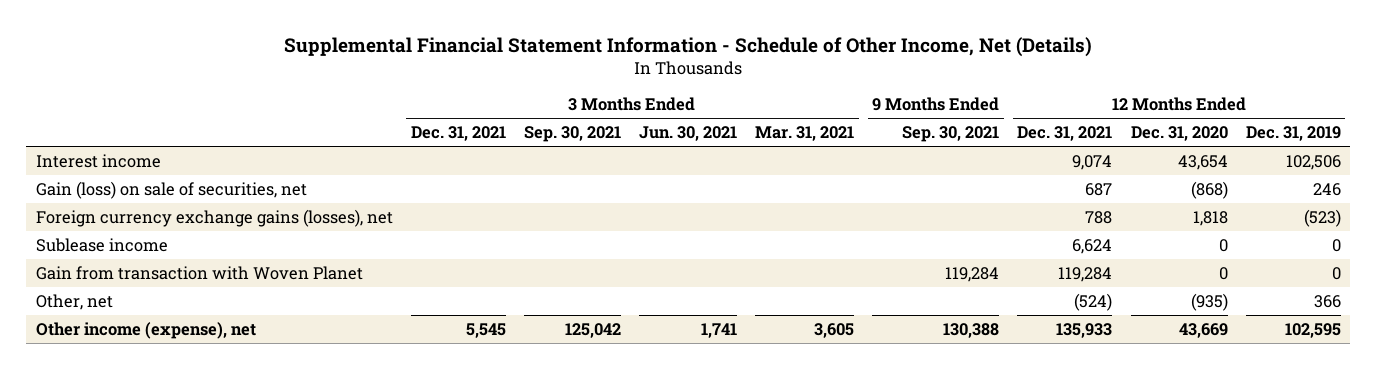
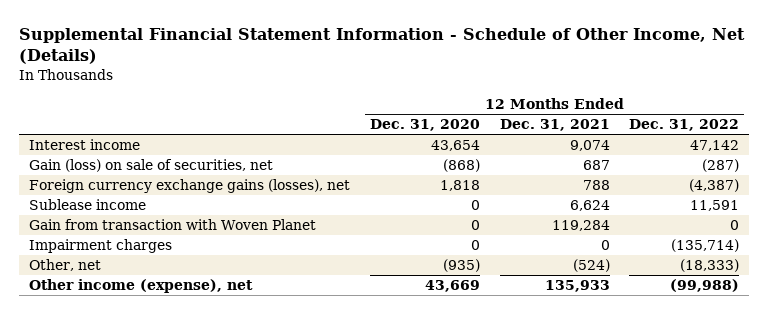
- | 3 Months Ended Dec. 31, 2021 | 3 Months Ended Sep. 30, 2021 | 3 Months Ended Jun. 30, 2021 | 3 Months Ended Mar. 31, 2021 | 9 Months Ended Sep. 30, 2021 | 12 Months Ended Dec. 31, 2021 | 12 Months Ended Dec. 31, 2020 | 12 Months Ended Dec. 31, 2019
+ | 12 Months Ended Dec. 31, 2020 | 12 Months Ended Dec. 31, 2021 | 12 Months Ended Dec. 31, 2022
+ Impairment charges | 0 | 0 | (135,714)

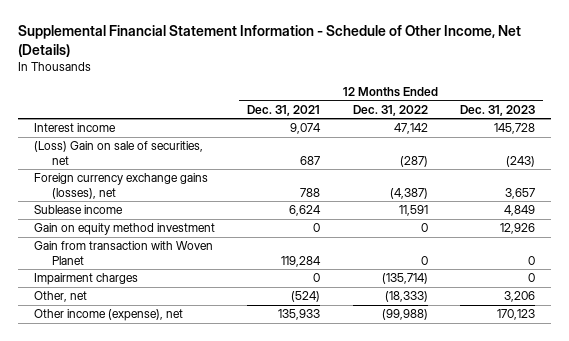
- | 12 Months Ended Dec. 31, 2020 | 12 Months Ended Dec. 31, 2021 | 12 Months Ended Dec. 31, 2022
+ | 12 Months Ended Dec. 31, 2021 | 12 Months Ended Dec. 31, 2022 | 12 Months Ended Dec. 31, 2023
- Gain (loss) on sale of securities, net | (868) | 687 | (287)
+ (Loss) Gain on sale of securities, net | 687 | (287) | (243)
+ Gain on equity method investment | 0 | 0 | 12,926

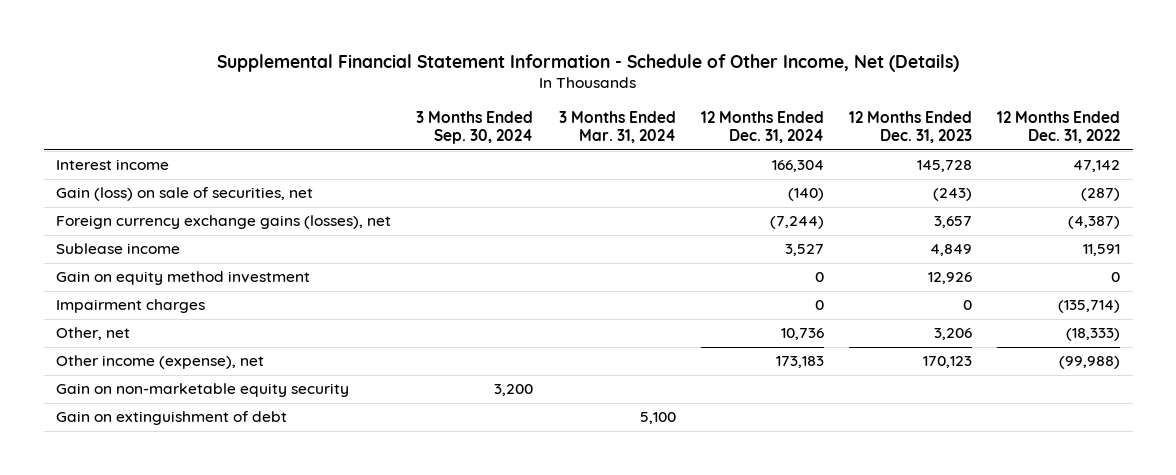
- | 12 Months Ended Dec. 31, 2021 | 12 Months Ended Dec. 31, 2022 | 12 Months Ended Dec. 31, 2023
+ | 3 Months Ended Sep. 30, 2024 | 3 Months Ended Mar. 31, 2024 | 12 Months Ended Dec. 31, 2024 | 12 Months Ended Dec. 31, 2023 | 12 Months Ended Dec. 31, 2022
- (Loss) Gain on sale of securities, net | 687 | (287) | (243)
+ Gain (loss) on sale of securities, net | | | (140) | (243) | (287)
- Gain from transaction with Woven Planet | 119,284 | 0 | 0
+ Gain on non-marketable equity security | 3,200 | | | |
+ Gain on extinguishment of debt | | 5,100 | | |

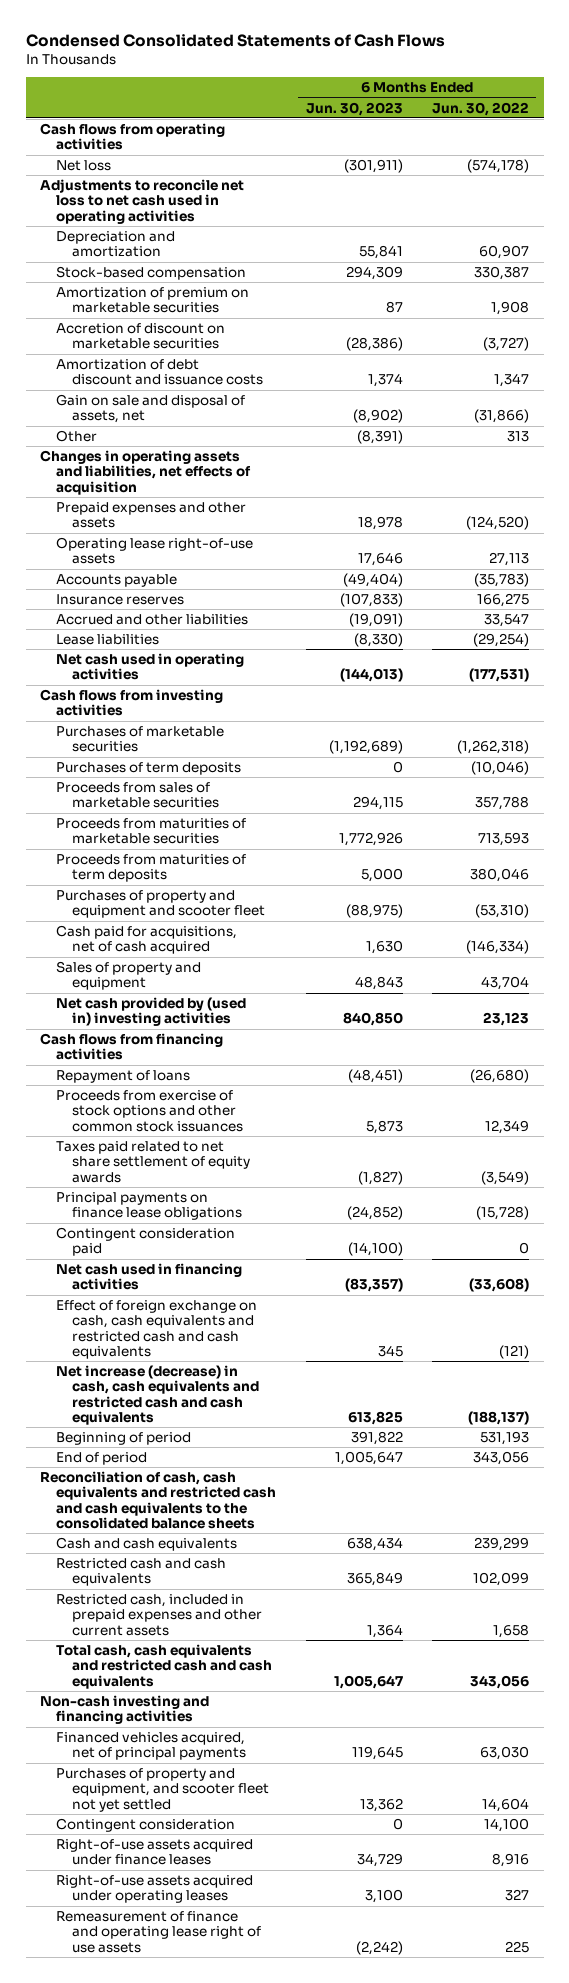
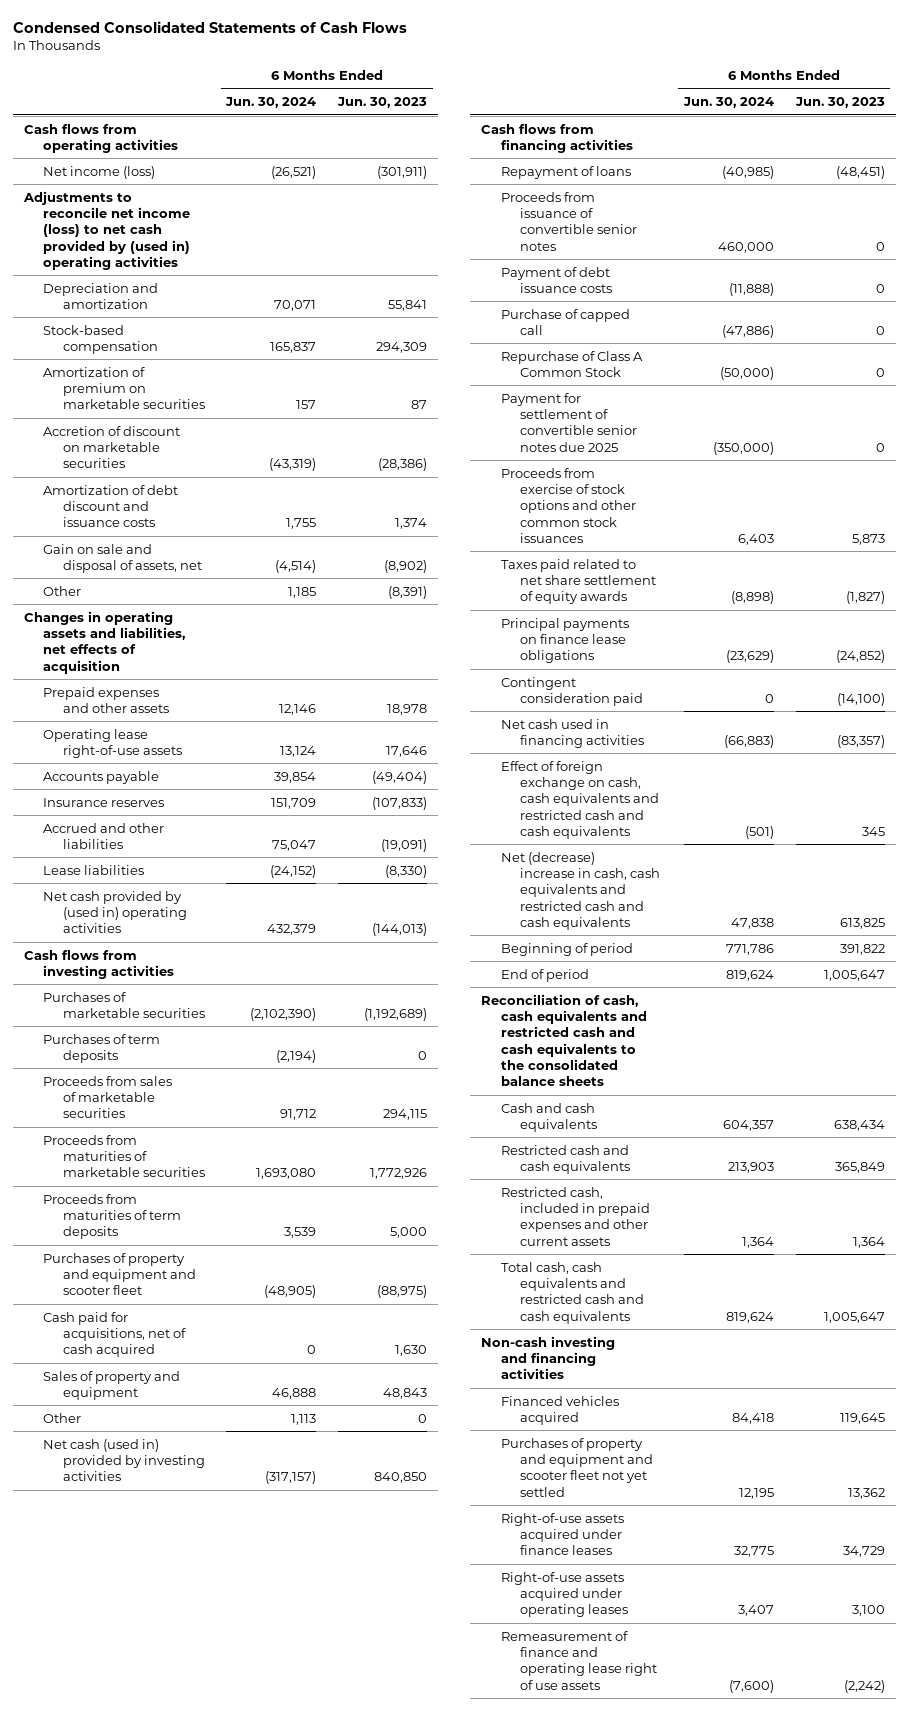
- | 6 Months Ended Jun. 30, 2023 | 6 Months Ended Jun. 30, 2022
+ | 6 Months Ended Jun. 30, 2024 | 6 Months Ended Jun. 30, 2023
- Net loss | (301,911) | (574,178)
- Adjustments to reconcile net loss to net cash used in operating activities
+ Net income (loss) | (26,521) | (301,911)
+ Adjustments to reconcile net income (loss) to net cash provided by (used in) operating activities
- Net cash used in operating activities | (144,013) | (177,531)
+ Net cash provided by (used in) operating activities | 432,379 | (144,013)
- Net cash provided by (used in) investing activities | 840,850 | 23,123
+ Other | 1,113 | 0
+ Net cash (used in) provided by investing activities | (317,157) | 840,850
+ Proceeds from issuance of convertible senior notes | 460,000 | 0
+ Payment of debt issuance costs | (11,888) | 0
+ Purchase of capped call | (47,886) | 0
+ Repurchase of Class A Common Stock | (50,000) | 0
+ Payment for settlement of convertible senior notes due 2025 | (350,000) | 0
- Net increase (decrease) in cash, cash equivalents and restricted cash and cash equivalents | 613,825 | (188,137)
+ Net (decrease) increase in cash, cash equivalents and restricted cash and cash equivalents | 47,838 | 613,825
- Financed vehicles acquired, net of principal payments | 119,645 | 63,030
- Purchases of property and equipment, and scooter fleet not yet settled | 13,362 | 14,604
- Contingent consideration | 0 | 14,100
+ Financed vehicles acquired | 84,418 | 119,645
+ Purchases of property and equipment and scooter fleet not yet settled | 12,195 | 13,362

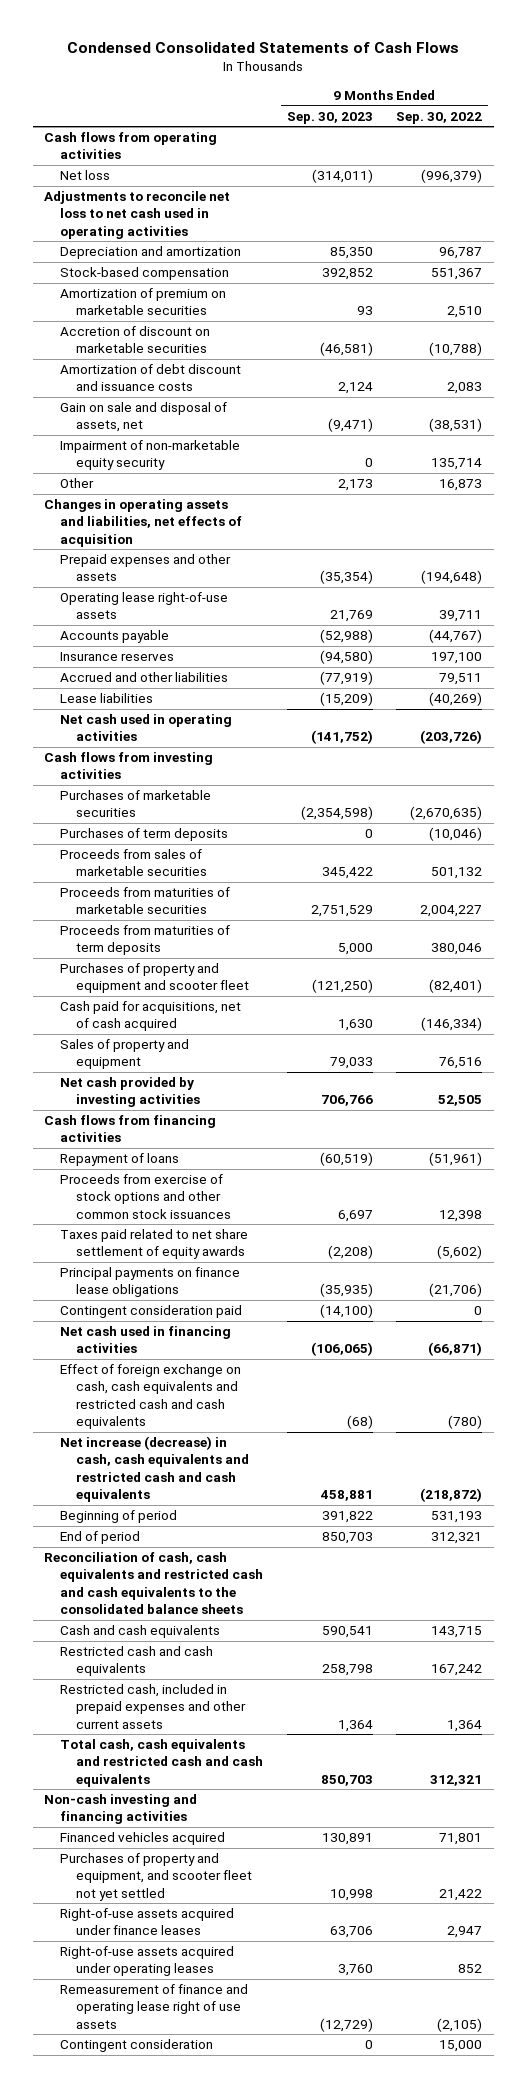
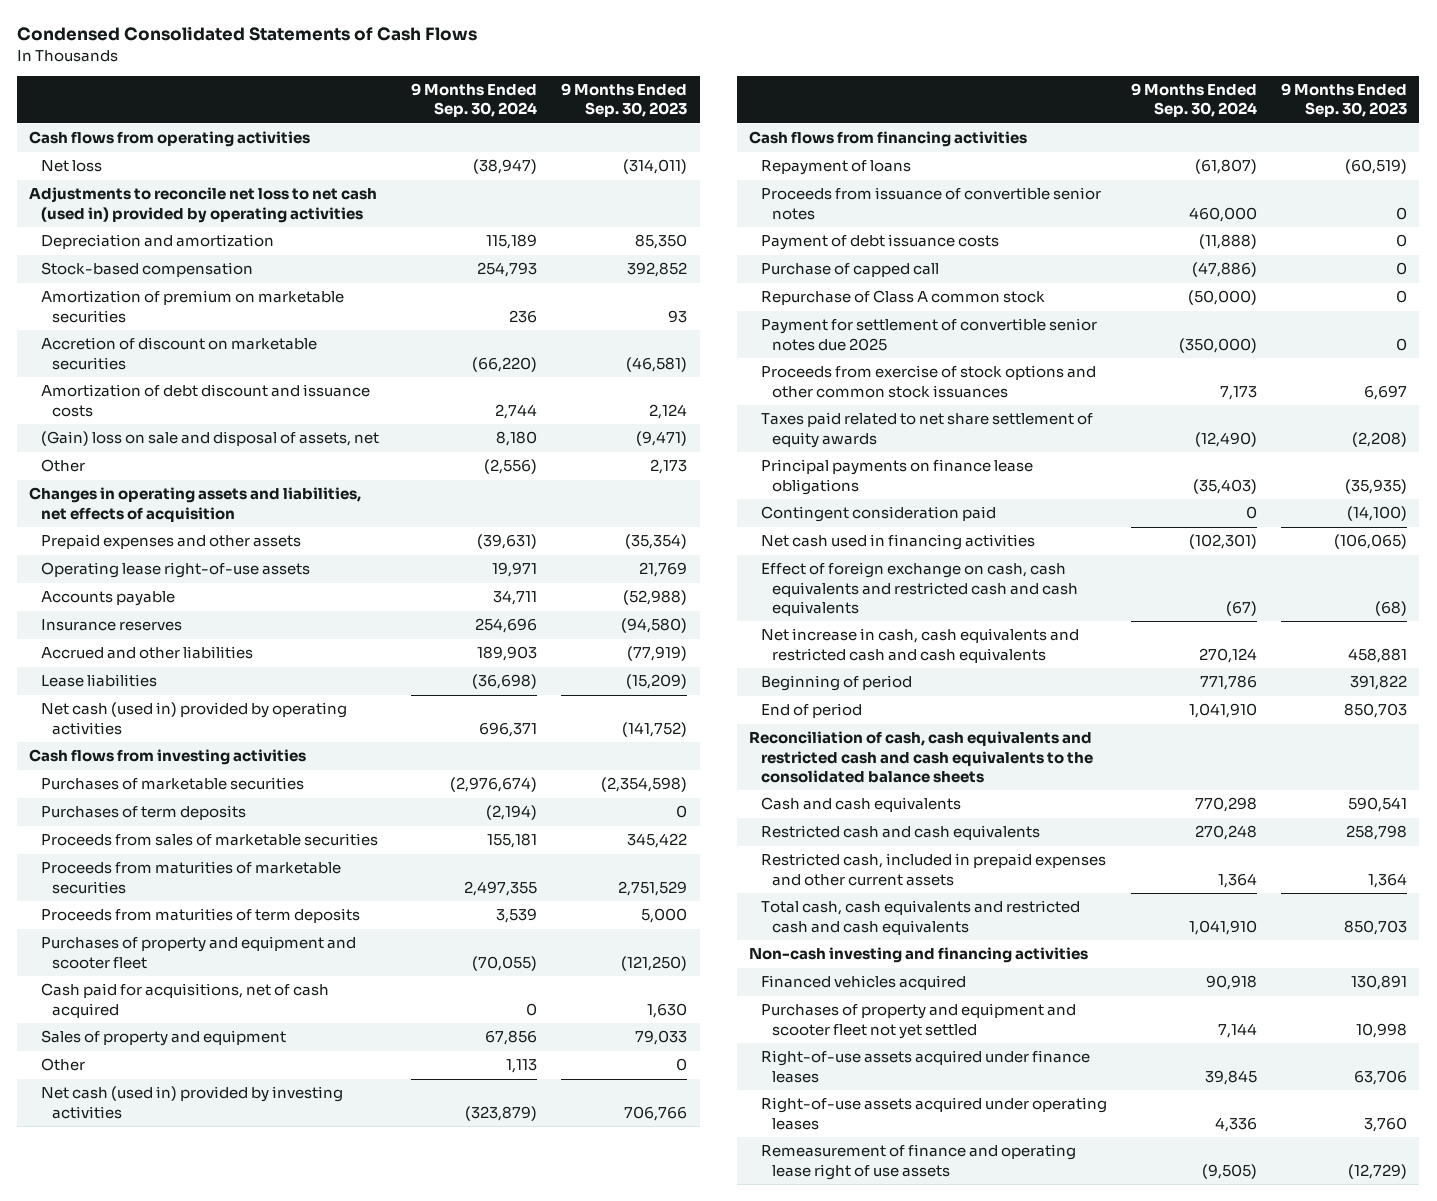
- | 9 Months Ended Sep. 30, 2023 | 9 Months Ended Sep. 30, 2022
+ | 9 Months Ended Sep. 30, 2024 | 9 Months Ended Sep. 30, 2023
- Adjustments to reconcile net loss to net cash used in operating activities
+ Adjustments to reconcile net loss to net cash (used in) provided by operating activities
- Gain on sale and disposal of assets, net | (9,471) | (38,531)
- Impairment of non-marketable equity security | 0 | 135,714
+ (Gain) loss on sale and disposal of assets, net | 8,180 | (9,471)
- Net cash used in operating activities | (141,752) | (203,726)
+ Net cash (used in) provided by operating activities | 696,371 | (141,752)
- Net cash provided by investing activities | 706,766 | 52,505
+ Other | 1,113 | 0
+ Net cash (used in) provided by investing activities | (323,879) | 706,766
+ Proceeds from issuance of convertible senior notes | 460,000 | 0
+ Payment of debt issuance costs | (11,888) | 0
+ Purchase of capped call | (47,886) | 0
+ Repurchase of Class A common stock | (50,000) | 0
+ Payment for settlement of convertible senior notes due 2025 | (350,000) | 0
- Net increase (decrease) in cash, cash equivalents and restricted cash and cash equivalents | 458,881 | (218,872)
+ Net increase in cash, cash equivalents and restricted cash and cash equivalents | 270,124 | 458,881
- Purchases of property and equipment, and scooter fleet not yet settled | 10,998 | 21,422
+ Purchases of property and equipment and scooter fleet not yet settled | 7,144 | 10,998
- Contingent consideration | 0 | 15,000

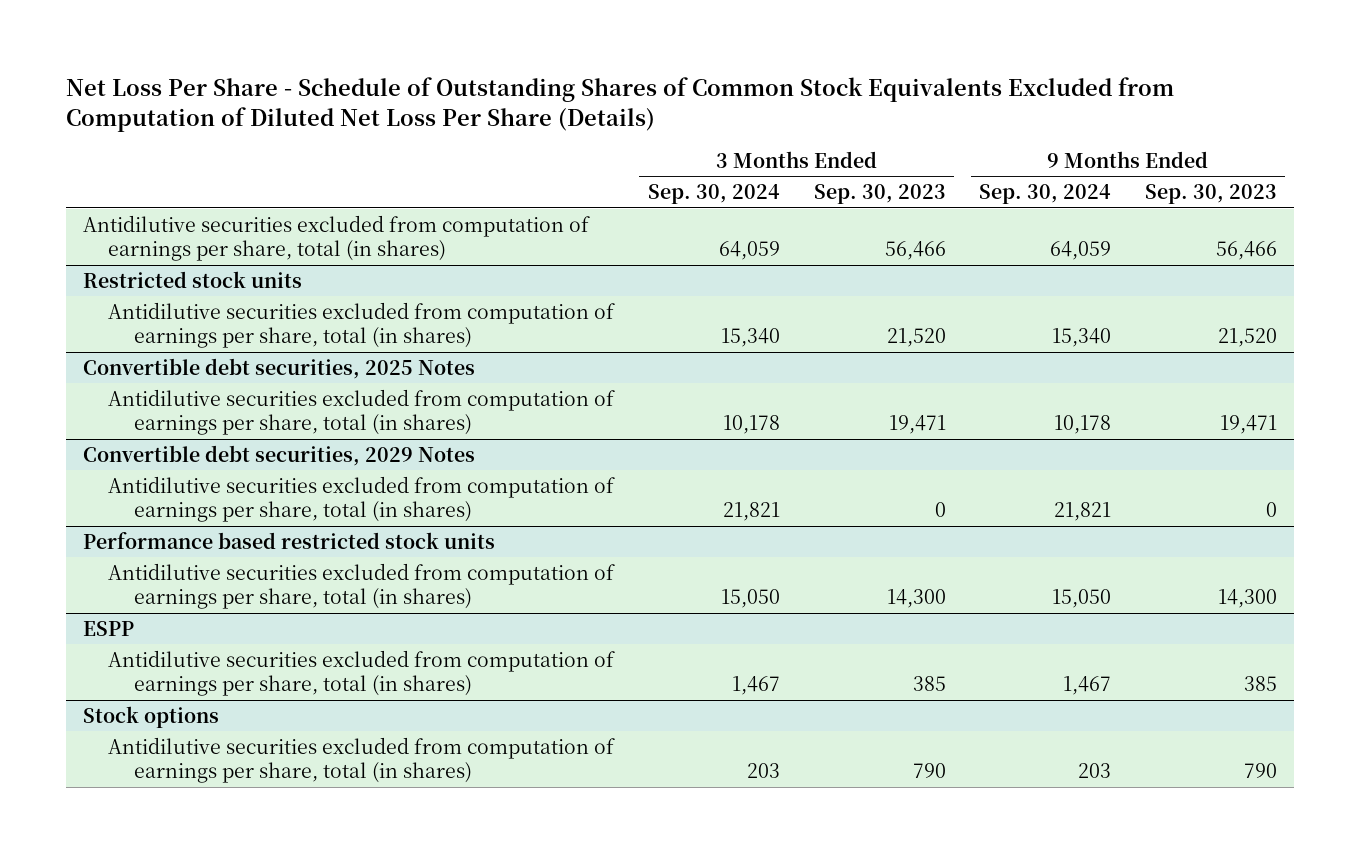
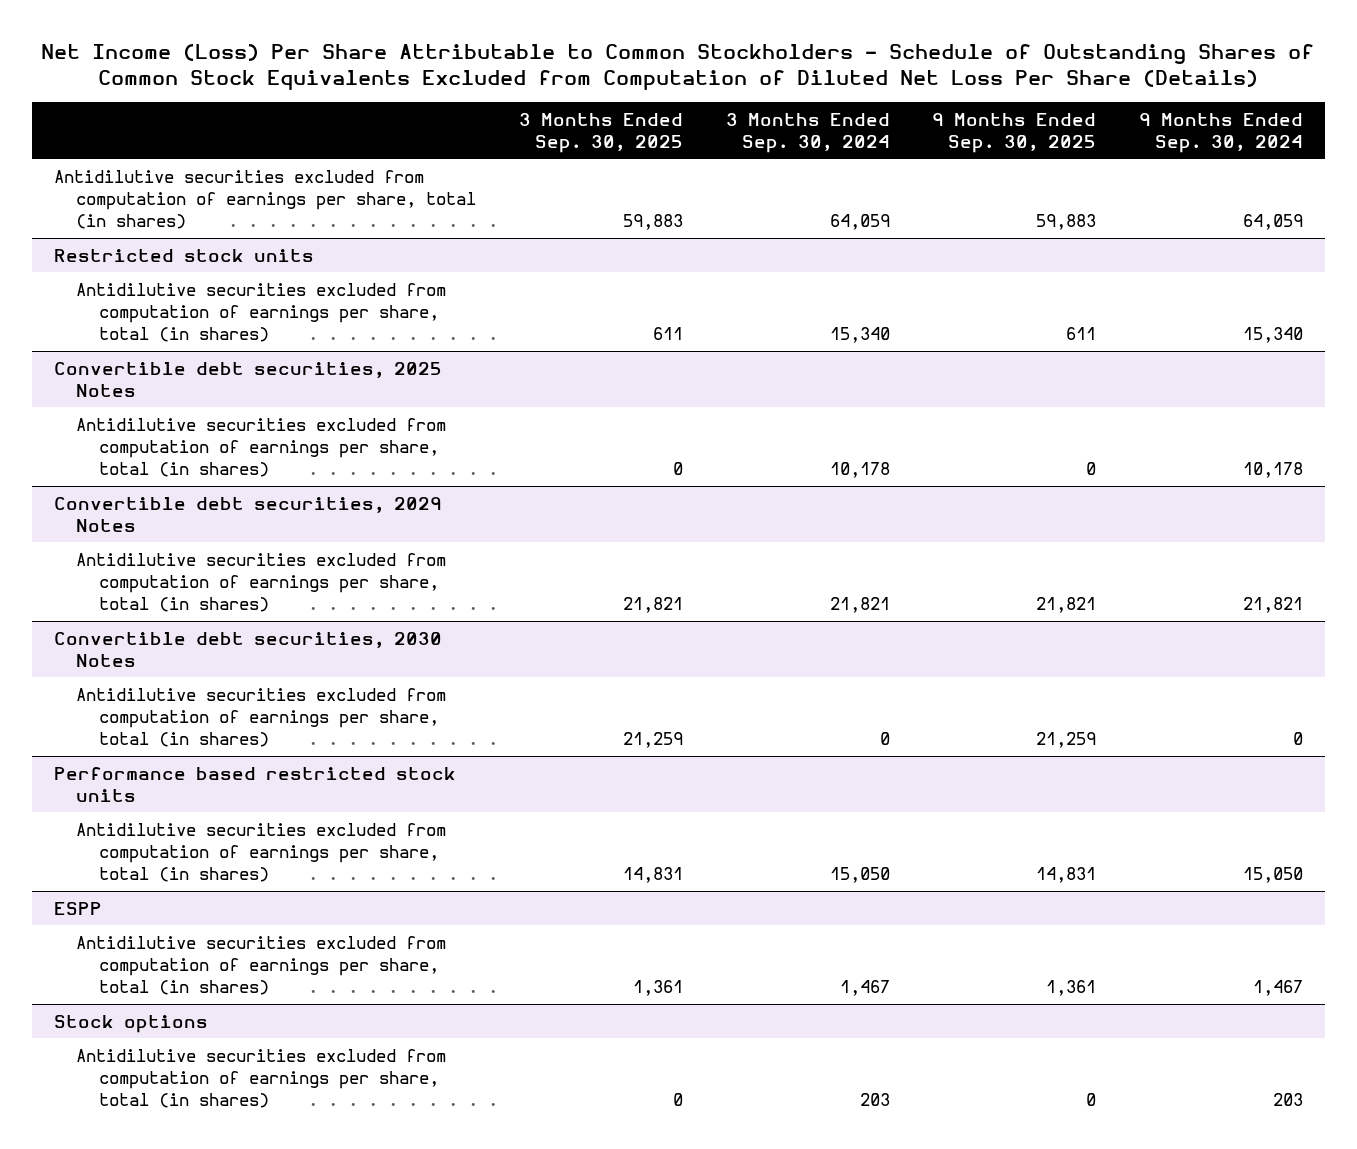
- Net Loss Per Share - Schedule of Outstanding Shares of Common Stock Equivalents Excluded from Computation of Diluted Net Loss Per Share (Details)
+ Net Income (Loss) Per Share Attributable to Common Stockholders - Schedule of Outstanding Shares of Common Stock Equivalents Excluded from Computation of Diluted Net Loss Per Share (Details)
- | 3 Months Ended Sep. 30, 2024 | 3 Months Ended Sep. 30, 2023 | 9 Months Ended Sep. 30, 2024 | 9 Months Ended Sep. 30, 2023
+ | 3 Months Ended Sep. 30, 2025 | 3 Months Ended Sep. 30, 2024 | 9 Months Ended Sep. 30, 2025 | 9 Months Ended Sep. 30, 2024
+ Convertible debt securities, 2030 Notes
+ Antidilutive securities excluded from computation of earnings per share, total (in shares) | 21,259 | 0 | 21,259 | 0

